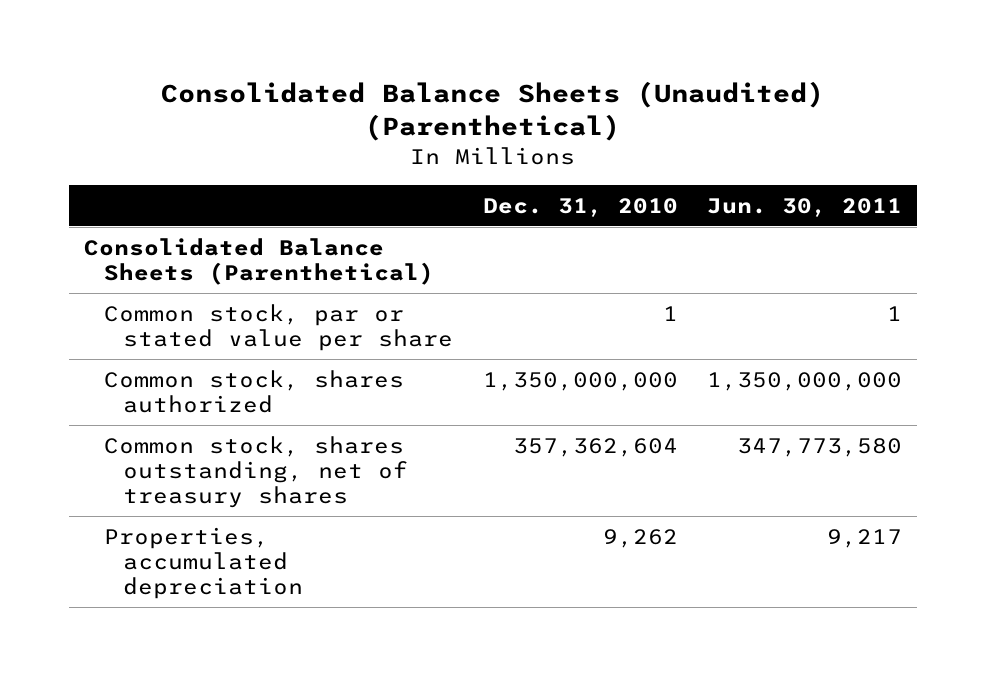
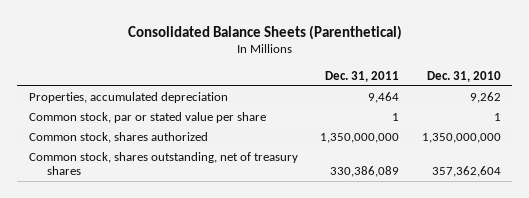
- Consolidated Balance Sheets (Unaudited) (Parenthetical)
+ Consolidated Balance Sheets (Parenthetical)
- | Dec. 31, 2010 | Jun. 30, 2011
+ | Dec. 31, 2011 | Dec. 31, 2010
- Consolidated Balance Sheets (Parenthetical)
moved up: Properties, accumulated depreciation | 9,464 | 9,262

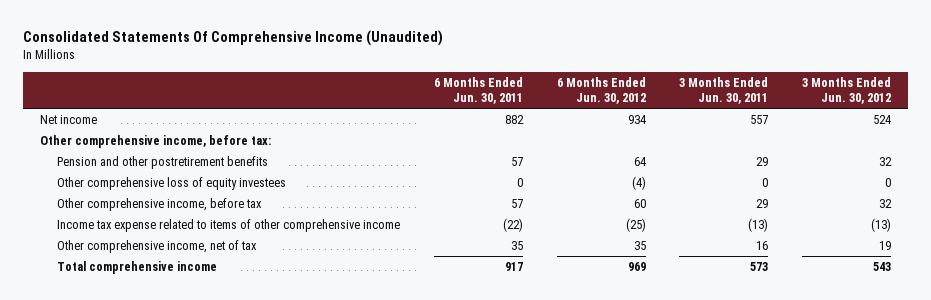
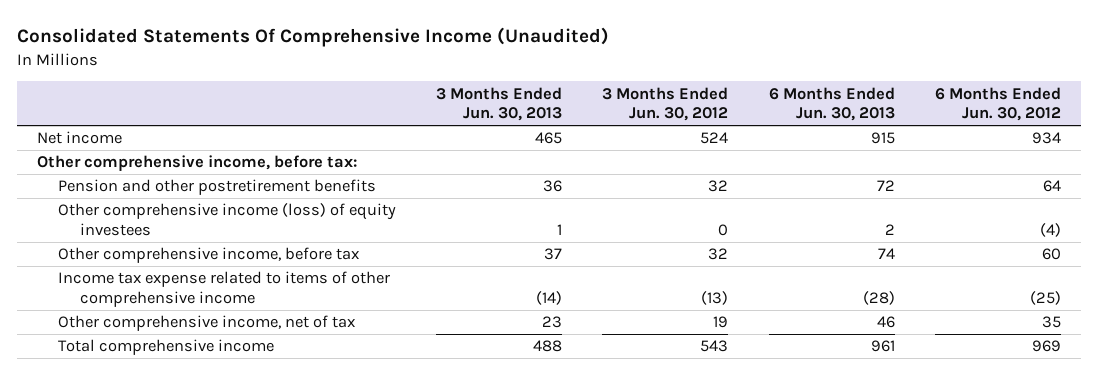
- | 6 Months Ended Jun. 30, 2011 | 6 Months Ended Jun. 30, 2012 | 3 Months Ended Jun. 30, 2011 | 3 Months Ended Jun. 30, 2012
+ | 3 Months Ended Jun. 30, 2013 | 3 Months Ended Jun. 30, 2012 | 6 Months Ended Jun. 30, 2013 | 6 Months Ended Jun. 30, 2012
- Other comprehensive loss of equity investees | 0 | (4) | 0 | 0
+ Other comprehensive income (loss) of equity investees | 1 | 0 | 2 | (4)

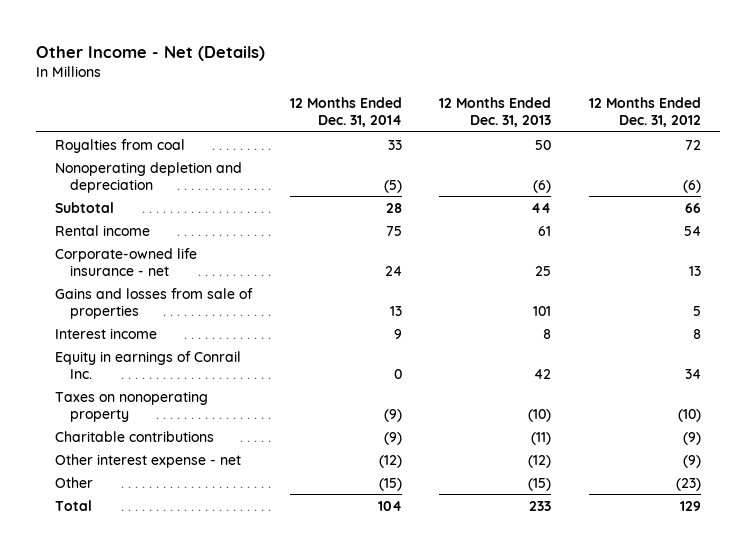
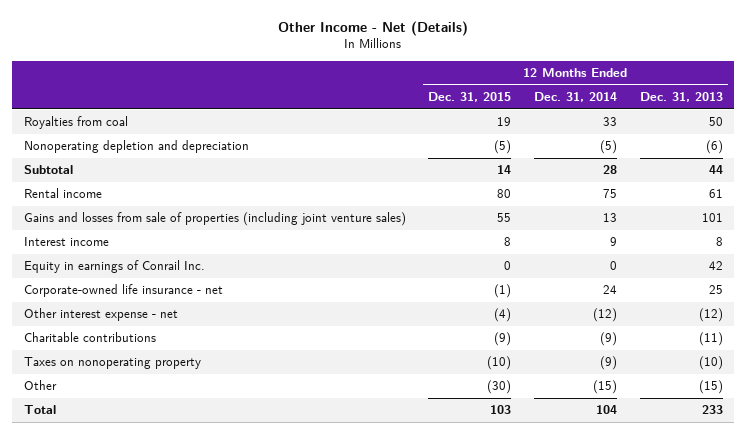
- | 12 Months Ended Dec. 31, 2014 | 12 Months Ended Dec. 31, 2013 | 12 Months Ended Dec. 31, 2012
+ | 12 Months Ended Dec. 31, 2015 | 12 Months Ended Dec. 31, 2014 | 12 Months Ended Dec. 31, 2013
- Gains and losses from sale of properties | 13 | 101 | 5
+ Gains and losses from sale of properties (including joint venture sales) | 55 | 13 | 101
moved down: Corporate-owned life insurance - net | (1) | 24 | 25
moved down: Charitable contributions | (9) | (9) | (11)
moved down: Taxes on nonoperating property | (10) | (9) | (10)

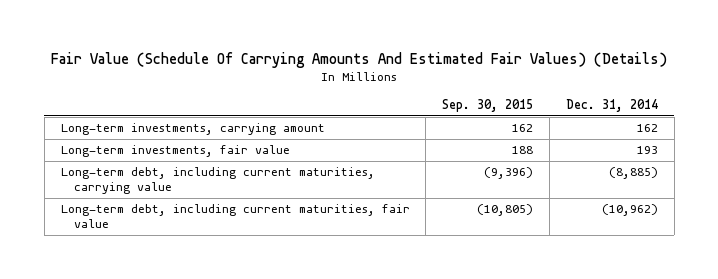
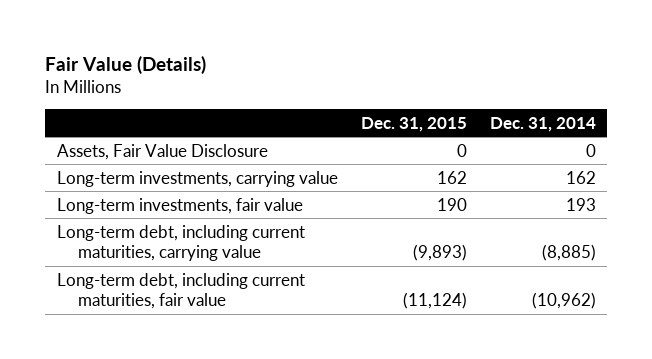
- Fair Value (Schedule Of Carrying Amounts And Estimated Fair Values) (Details)
+ Fair Value (Details)
- | Sep. 30, 2015 | Dec. 31, 2014
+ | Dec. 31, 2015 | Dec. 31, 2014
- Long-term investments, carrying amount | 162 | 162
+ Assets, Fair Value Disclosure | 0 | 0
+ Long-term investments, carrying value | 162 | 162

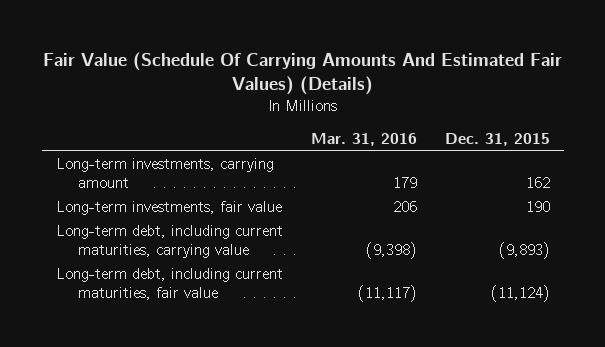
- Fair Value (Details)
+ Fair Value (Schedule Of Carrying Amounts And Estimated Fair Values) (Details)
- | Dec. 31, 2015 | Dec. 31, 2014
+ | Mar. 31, 2016 | Dec. 31, 2015
- Assets, Fair Value Disclosure | 0 | 0
- Long-term investments, carrying value | 162 | 162
+ Long-term investments, carrying amount | 179 | 162

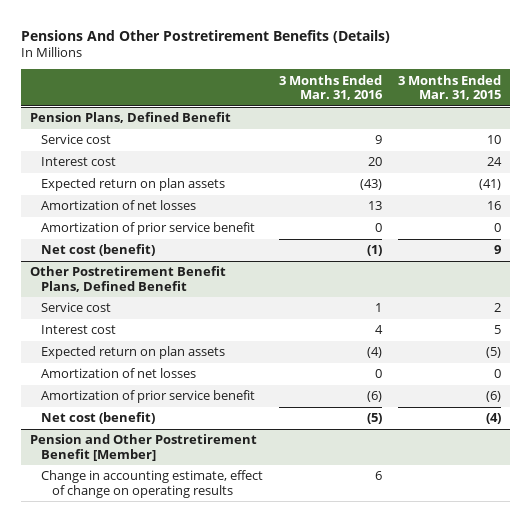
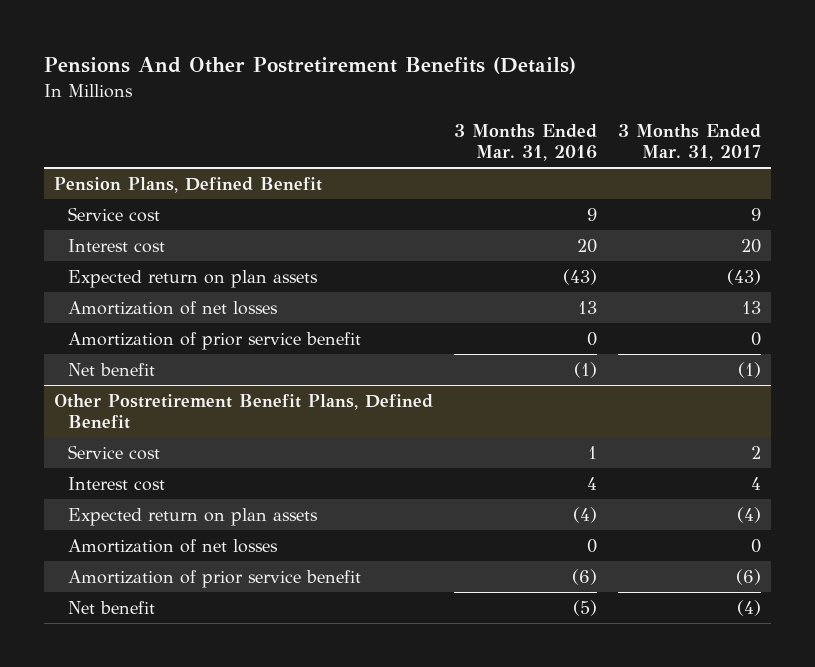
- | 3 Months Ended Mar. 31, 2016 | 3 Months Ended Mar. 31, 2015
+ | 3 Months Ended Mar. 31, 2016 | 3 Months Ended Mar. 31, 2017
@ Pension Plans, Defined Benefit
- Net cost (benefit) | (1) | 9
+ Net benefit | (1) | (1)
@ Other Postretirement Benefit Plans, Defined Benefit
- Net cost (benefit) | (5) | (4)
- Pension and Other Postretirement Benefit [Member]
- Change in accounting estimate, effect of change on operating results | 6 |
@ Other Postretirement Benefit Plans, Defined Benefit
+ Net benefit | (5) | (4)

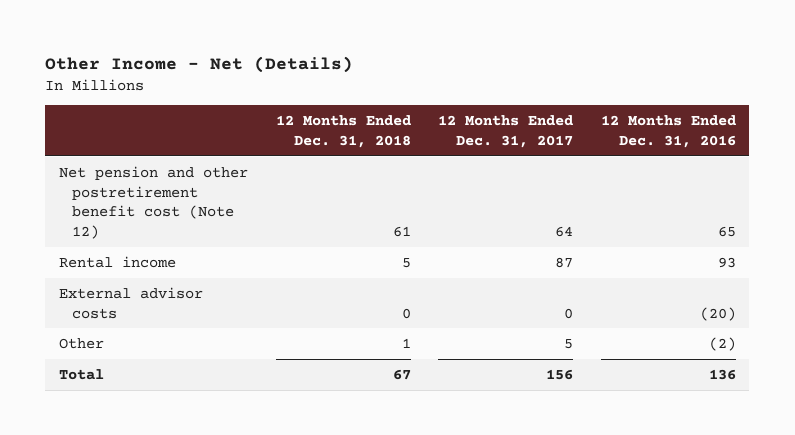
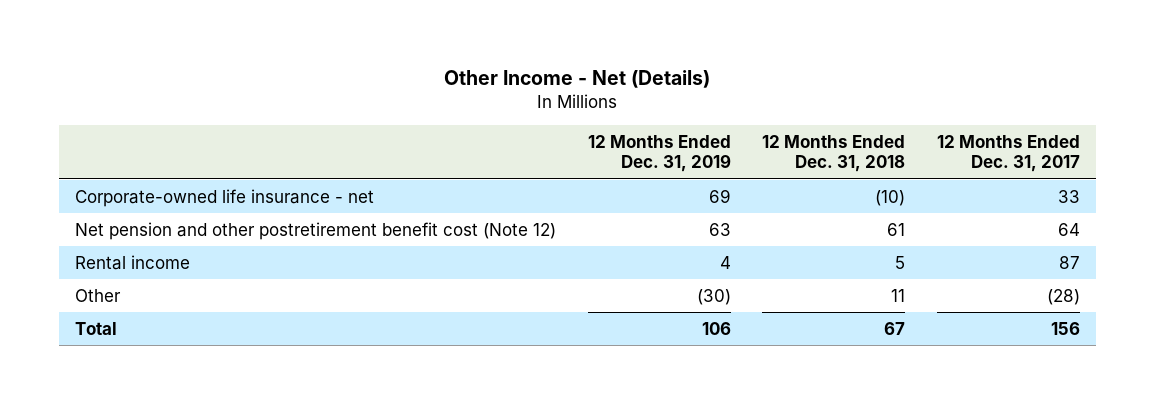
- | 12 Months Ended Dec. 31, 2018 | 12 Months Ended Dec. 31, 2017 | 12 Months Ended Dec. 31, 2016
+ | 12 Months Ended Dec. 31, 2019 | 12 Months Ended Dec. 31, 2018 | 12 Months Ended Dec. 31, 2017
+ Corporate-owned life insurance - net | 69 | (10) | 33
- External advisor costs | 0 | 0 | (20)
- Other | 1 | 5 | (2)
+ Other | (30) | 11 | (28)

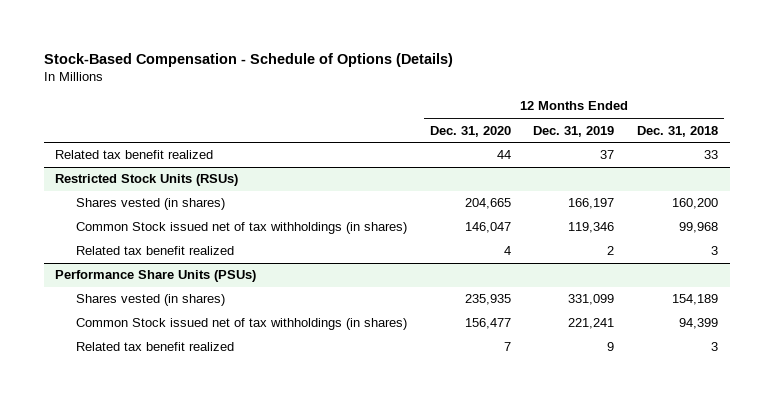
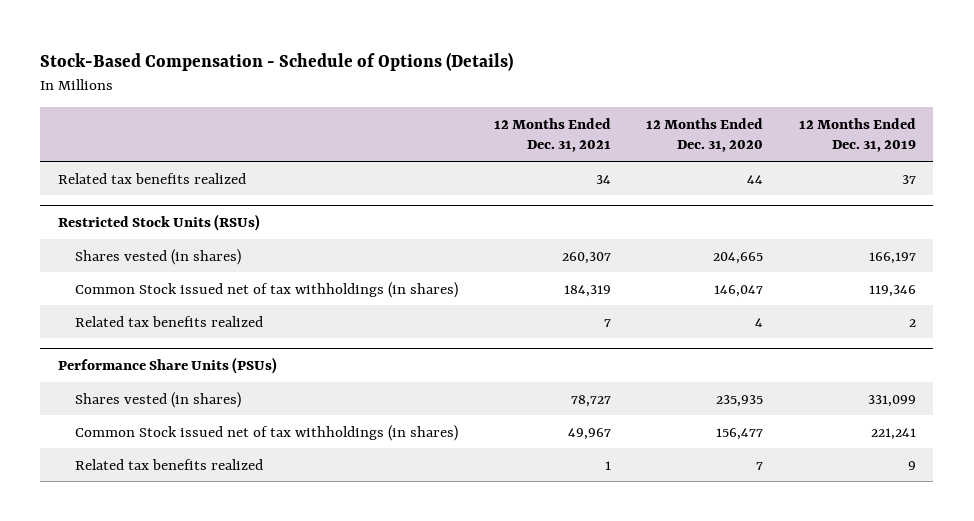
- | 12 Months Ended Dec. 31, 2020 | 12 Months Ended Dec. 31, 2019 | 12 Months Ended Dec. 31, 2018
+ | 12 Months Ended Dec. 31, 2021 | 12 Months Ended Dec. 31, 2020 | 12 Months Ended Dec. 31, 2019
- Related tax benefit realized | 44 | 37 | 33
+ Related tax benefits realized | 34 | 44 | 37
@ Restricted Stock Units (RSUs)
- Related tax benefit realized | 4 | 2 | 3
+ Related tax benefits realized | 7 | 4 | 2
@ Performance Share Units (PSUs)
- Related tax benefit realized | 7 | 9 | 3
+ Related tax benefits realized | 1 | 7 | 9

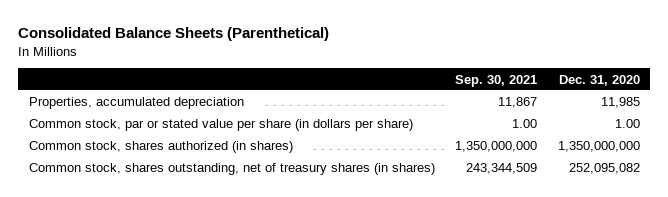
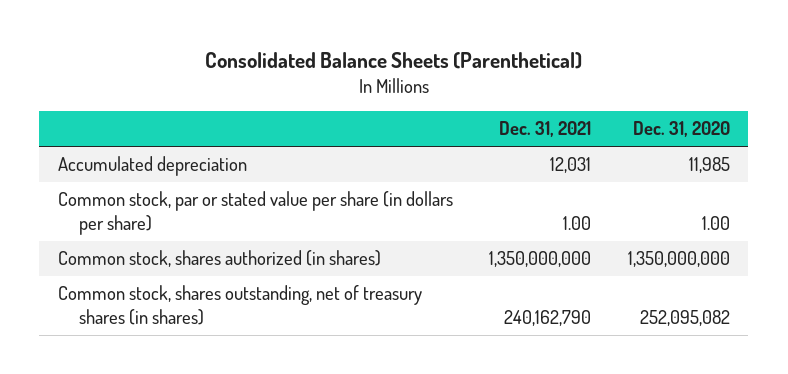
- | Sep. 30, 2021 | Dec. 31, 2020
+ | Dec. 31, 2021 | Dec. 31, 2020
- Properties, accumulated depreciation | 11,867 | 11,985
+ Accumulated depreciation | 12,031 | 11,985

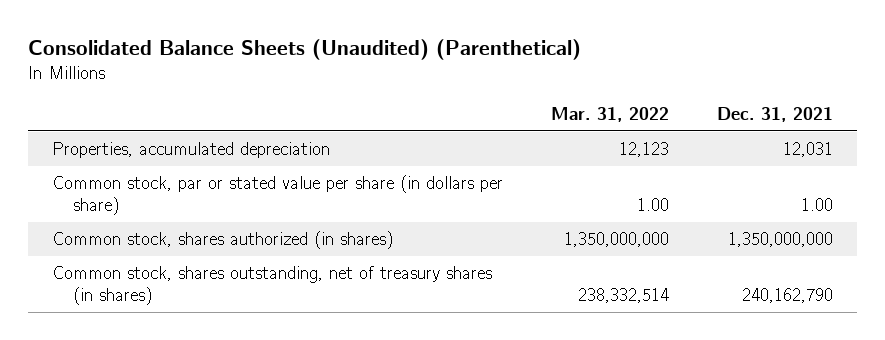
- Consolidated Balance Sheets (Parenthetical)
+ Consolidated Balance Sheets (Unaudited) (Parenthetical)
- | Dec. 31, 2021 | Dec. 31, 2020
+ | Mar. 31, 2022 | Dec. 31, 2021
- Accumulated depreciation | 12,031 | 11,985
+ Properties, accumulated depreciation | 12,123 | 12,031

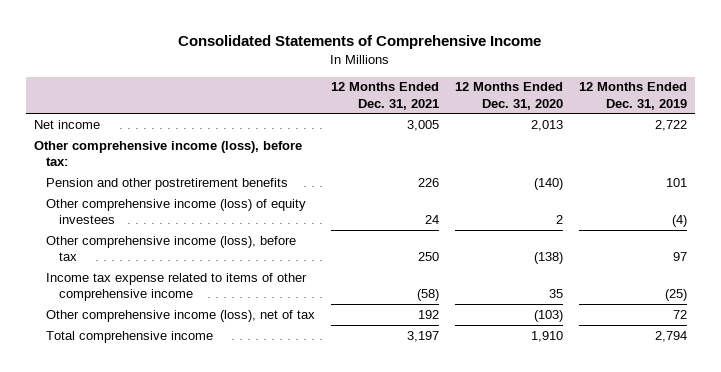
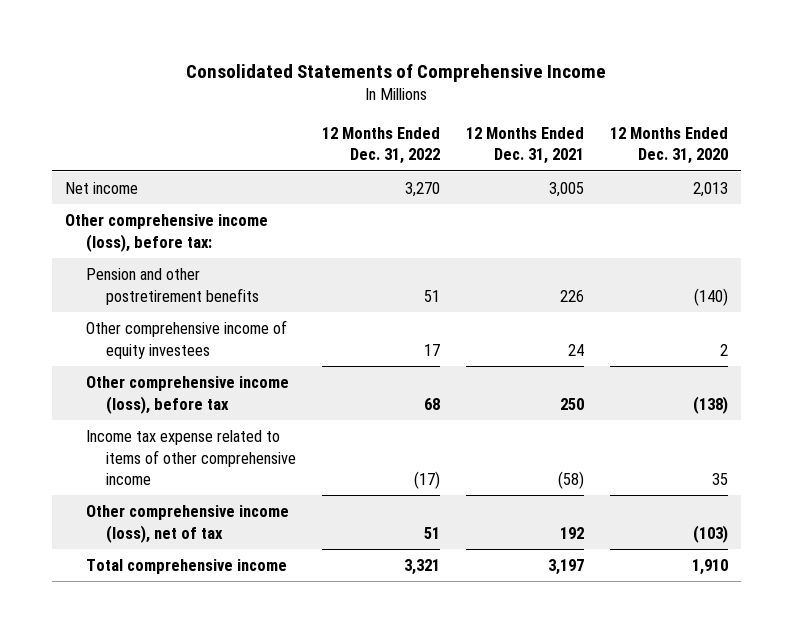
- | 12 Months Ended Dec. 31, 2021 | 12 Months Ended Dec. 31, 2020 | 12 Months Ended Dec. 31, 2019
+ | 12 Months Ended Dec. 31, 2022 | 12 Months Ended Dec. 31, 2021 | 12 Months Ended Dec. 31, 2020
- Other comprehensive income (loss) of equity investees | 24 | 2 | (4)
+ Other comprehensive income of equity investees | 17 | 24 | 2

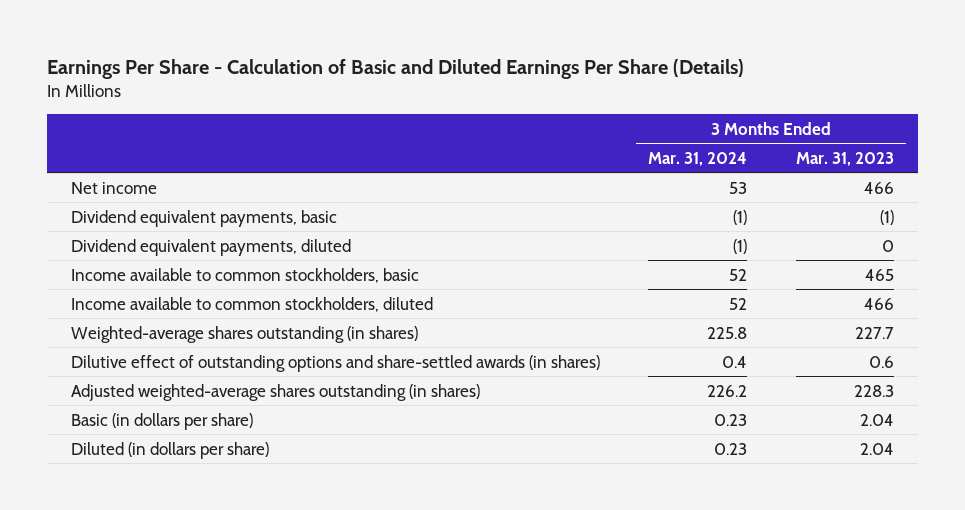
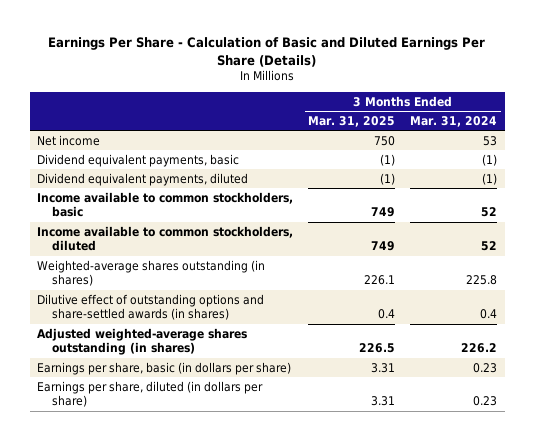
- | 3 Months Ended Mar. 31, 2024 | 3 Months Ended Mar. 31, 2023
+ | 3 Months Ended Mar. 31, 2025 | 3 Months Ended Mar. 31, 2024
- Basic (in dollars per share) | 0.23 | 2.04
- Diluted (in dollars per share) | 0.23 | 2.04
+ Earnings per share, basic (in dollars per share) | 3.31 | 0.23
+ Earnings per share, diluted (in dollars per share) | 3.31 | 0.23

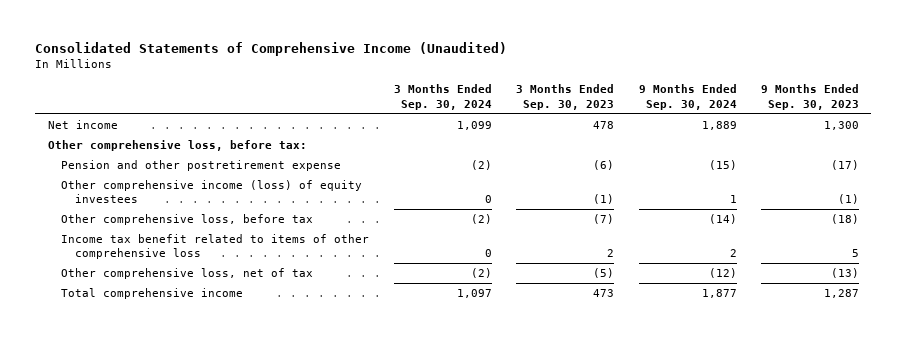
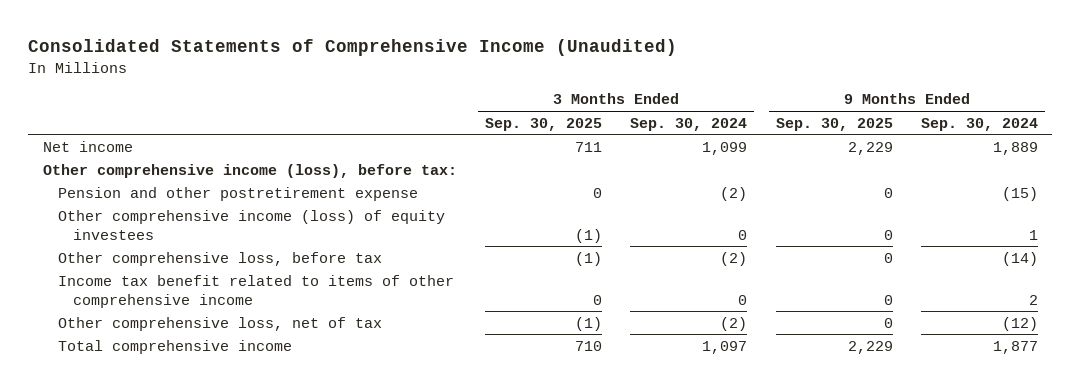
- | 3 Months Ended Sep. 30, 2024 | 3 Months Ended Sep. 30, 2023 | 9 Months Ended Sep. 30, 2024 | 9 Months Ended Sep. 30, 2023
+ | 3 Months Ended Sep. 30, 2025 | 3 Months Ended Sep. 30, 2024 | 9 Months Ended Sep. 30, 2025 | 9 Months Ended Sep. 30, 2024
- Other comprehensive loss, before tax:
+ Other comprehensive income (loss), before tax:
- Income tax benefit related to items of other comprehensive loss | 0 | 2 | 2 | 5
+ Income tax benefit related to items of other comprehensive income | 0 | 0 | 0 | 2

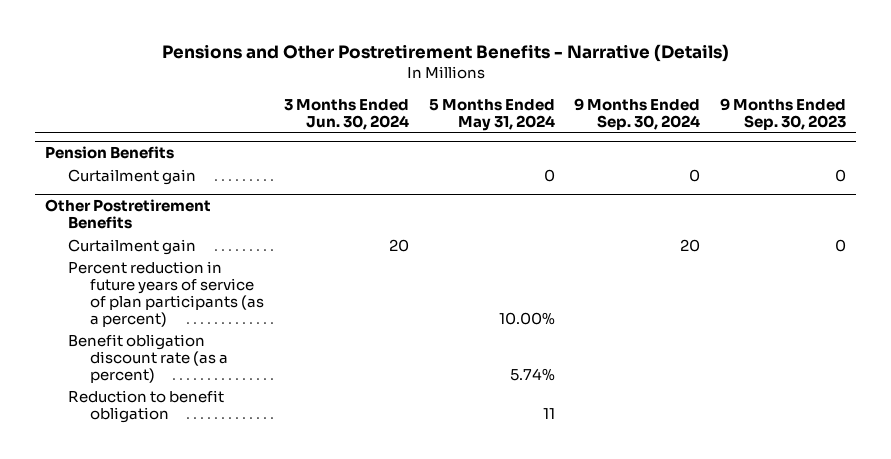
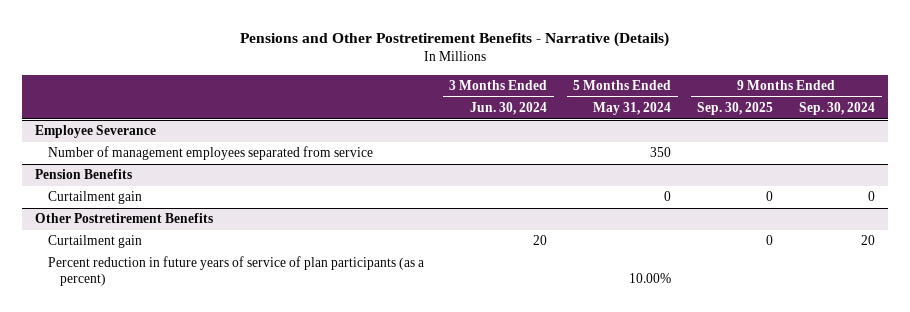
- | 3 Months Ended Jun. 30, 2024 | 5 Months Ended May 31, 2024 | 9 Months Ended Sep. 30, 2024 | 9 Months Ended Sep. 30, 2023
+ | 3 Months Ended Jun. 30, 2024 | 5 Months Ended May 31, 2024 | 9 Months Ended Sep. 30, 2025 | 9 Months Ended Sep. 30, 2024
+ Employee Severance
+ Number of management employees separated from service | | 350 | |
@ Other Postretirement Benefits
- Benefit obligation discount rate (as a percent) | | 5.74% | |
- Reduction to benefit obligation | | 11 | |

